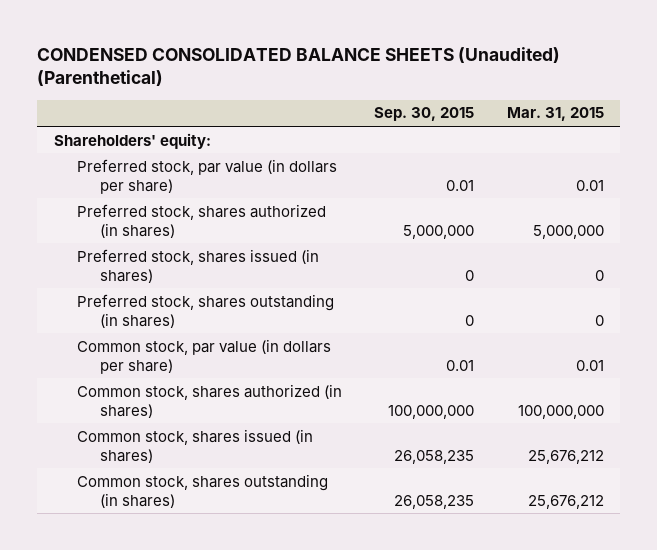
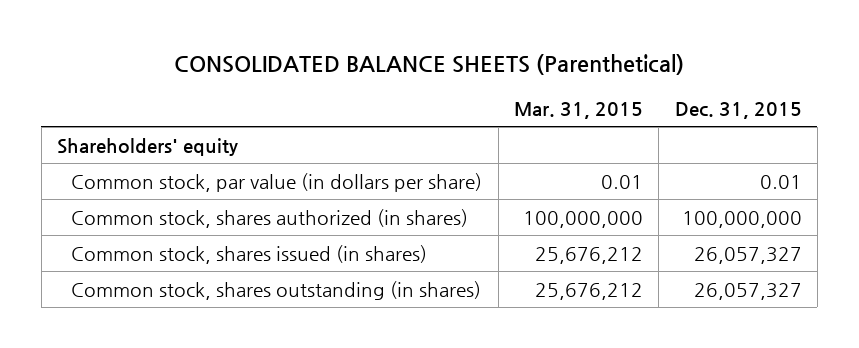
- CONDENSED CONSOLIDATED BALANCE SHEETS (Unaudited) (Parenthetical)
+ CONSOLIDATED BALANCE SHEETS (Parenthetical)
- | Sep. 30, 2015 | Mar. 31, 2015
+ | Mar. 31, 2015 | Dec. 31, 2015
- Shareholders' equity:
- Preferred stock, par value (in dollars per share) | 0.01 | 0.01
- Preferred stock, shares authorized (in shares) | 5,000,000 | 5,000,000
- Preferred stock, shares issued (in shares) | 0 | 0
- Preferred stock, shares outstanding (in shares) | 0 | 0
+ Shareholders' equity

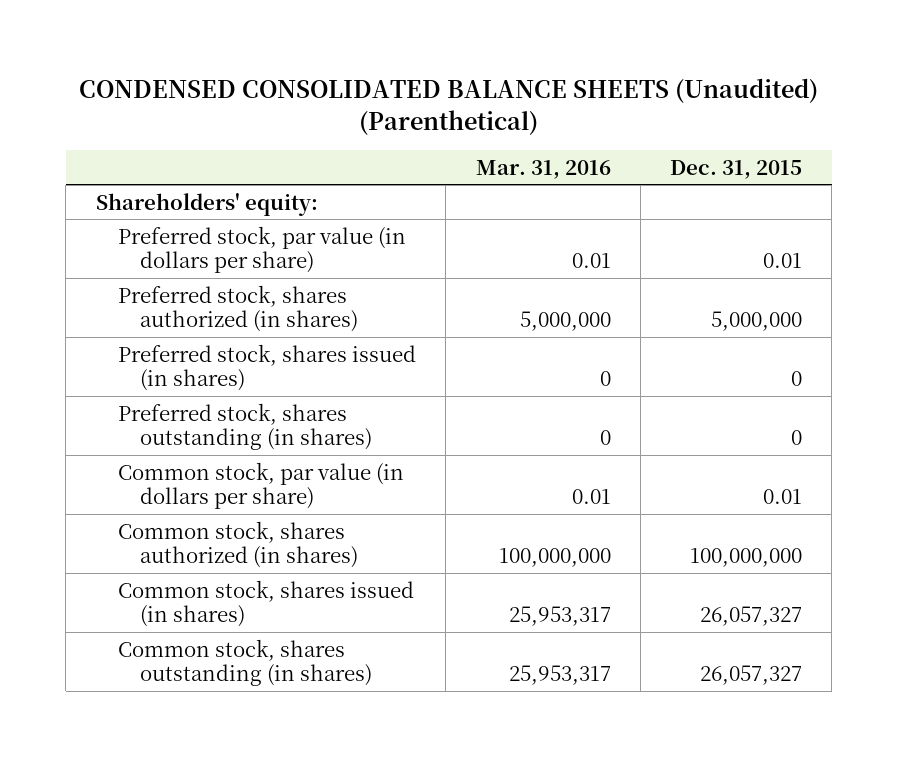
- CONSOLIDATED BALANCE SHEETS (Parenthetical)
+ CONDENSED CONSOLIDATED BALANCE SHEETS (Unaudited) (Parenthetical)
- | Mar. 31, 2015 | Dec. 31, 2015
+ | Mar. 31, 2016 | Dec. 31, 2015
- Shareholders' equity
+ Shareholders' equity:
+ Preferred stock, par value (in dollars per share) | 0.01 | 0.01
+ Preferred stock, shares authorized (in shares) | 5,000,000 | 5,000,000
+ Preferred stock, shares issued (in shares) | 0 | 0
+ Preferred stock, shares outstanding (in shares) | 0 | 0

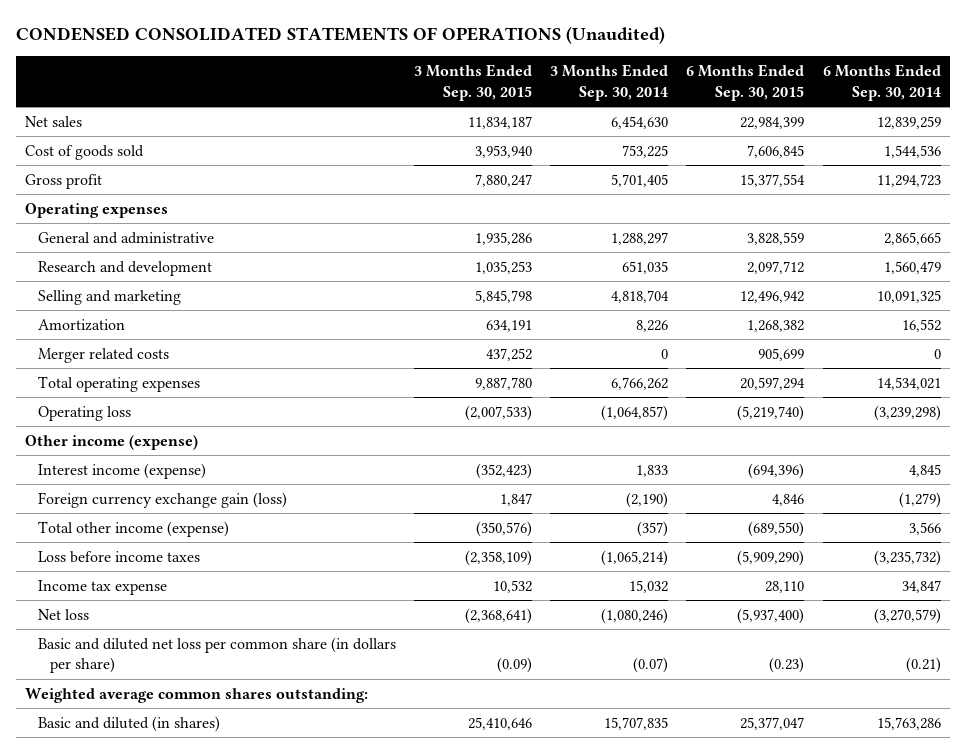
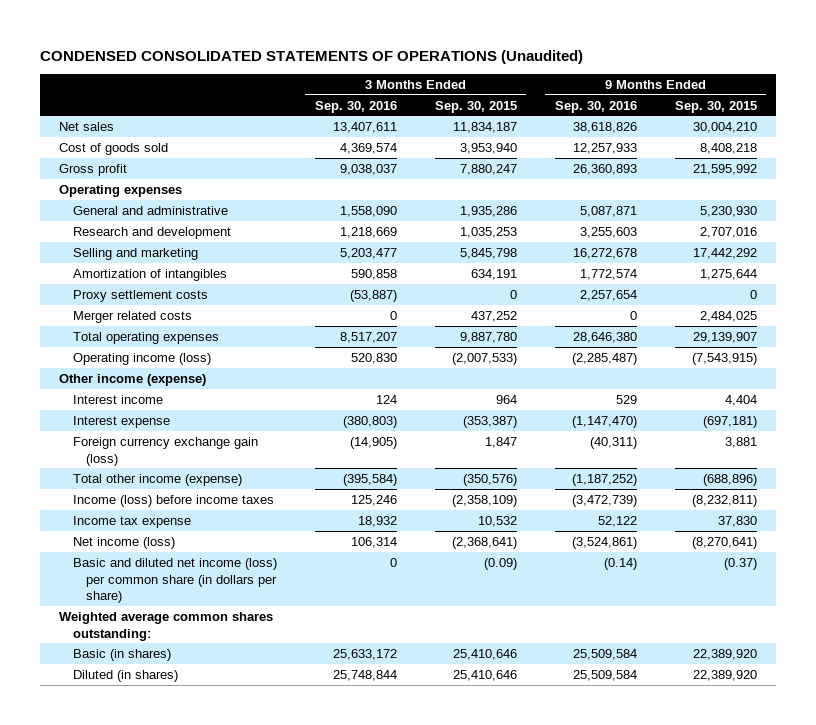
- | 3 Months Ended Sep. 30, 2015 | 3 Months Ended Sep. 30, 2014 | 6 Months Ended Sep. 30, 2015 | 6 Months Ended Sep. 30, 2014
+ | 3 Months Ended Sep. 30, 2016 | 3 Months Ended Sep. 30, 2015 | 9 Months Ended Sep. 30, 2016 | 9 Months Ended Sep. 30, 2015
- Amortization | 634,191 | 8,226 | 1,268,382 | 16,552
+ Amortization of intangibles | 590,858 | 634,191 | 1,772,574 | 1,275,644
+ Proxy settlement costs | (53,887) | 0 | 2,257,654 | 0
- Operating loss | (2,007,533) | (1,064,857) | (5,219,740) | (3,239,298)
+ Operating income (loss) | 520,830 | (2,007,533) | (2,285,487) | (7,543,915)
- Interest income (expense) | (352,423) | 1,833 | (694,396) | 4,845
+ Interest income | 124 | 964 | 529 | 4,404
+ Interest expense | (380,803) | (353,387) | (1,147,470) | (697,181)
- Loss before income taxes | (2,358,109) | (1,065,214) | (5,909,290) | (3,235,732)
+ Income (loss) before income taxes | 125,246 | (2,358,109) | (3,472,739) | (8,232,811)
- Net loss | (2,368,641) | (1,080,246) | (5,937,400) | (3,270,579)
- Basic and diluted net loss per common share (in dollars per share) | (0.09) | (0.07) | (0.23) | (0.21)
+ Net income (loss) | 106,314 | (2,368,641) | (3,524,861) | (8,270,641)
+ Basic and diluted net income (loss) per common share (in dollars per share) | 0 | (0.09) | (0.14) | (0.37)
- Basic and diluted (in shares) | 25,410,646 | 15,707,835 | 25,377,047 | 15,763,286
+ Basic (in shares) | 25,633,172 | 25,410,646 | 25,509,584 | 22,389,920
+ Diluted (in shares) | 25,748,844 | 25,410,646 | 25,509,584 | 22,389,920

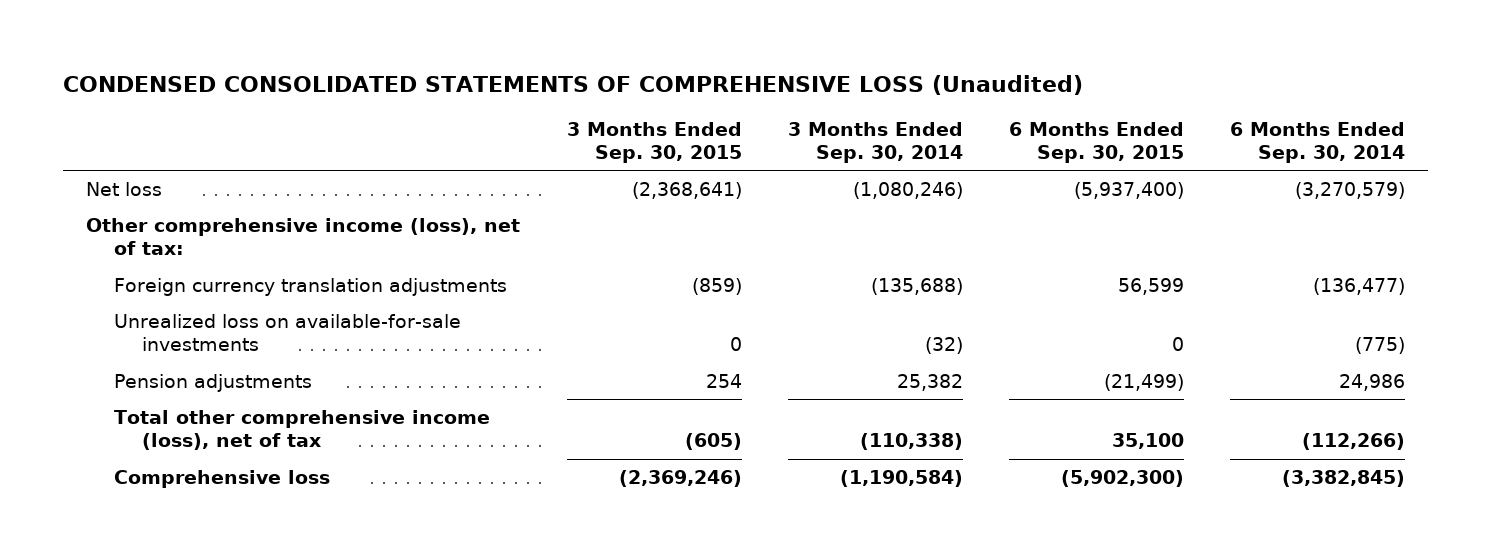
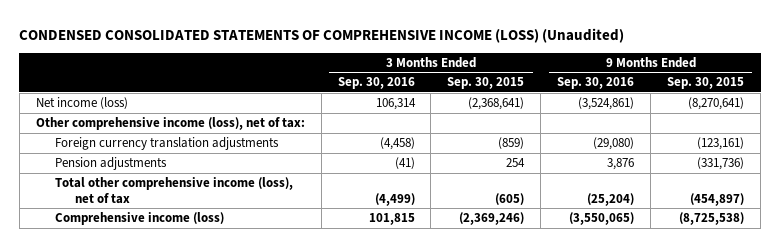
- CONDENSED CONSOLIDATED STATEMENTS OF COMPREHENSIVE LOSS (Unaudited)
+ CONDENSED CONSOLIDATED STATEMENTS OF COMPREHENSIVE INCOME (LOSS) (Unaudited)
- | 3 Months Ended Sep. 30, 2015 | 3 Months Ended Sep. 30, 2014 | 6 Months Ended Sep. 30, 2015 | 6 Months Ended Sep. 30, 2014
+ | 3 Months Ended Sep. 30, 2016 | 3 Months Ended Sep. 30, 2015 | 9 Months Ended Sep. 30, 2016 | 9 Months Ended Sep. 30, 2015
- Net loss | (2,368,641) | (1,080,246) | (5,937,400) | (3,270,579)
+ Net income (loss) | 106,314 | (2,368,641) | (3,524,861) | (8,270,641)
- Unrealized loss on available-for-sale investments | 0 | (32) | 0 | (775)
- Comprehensive loss | (2,369,246) | (1,190,584) | (5,902,300) | (3,382,845)
+ Comprehensive income (loss) | 101,815 | (2,369,246) | (3,550,065) | (8,725,538)

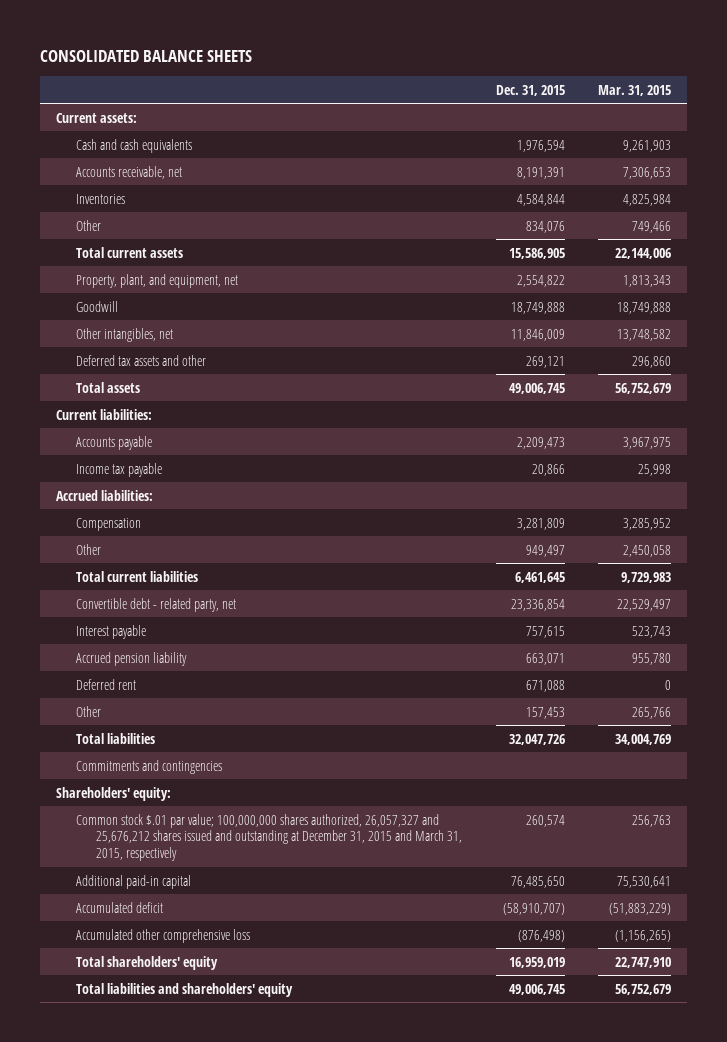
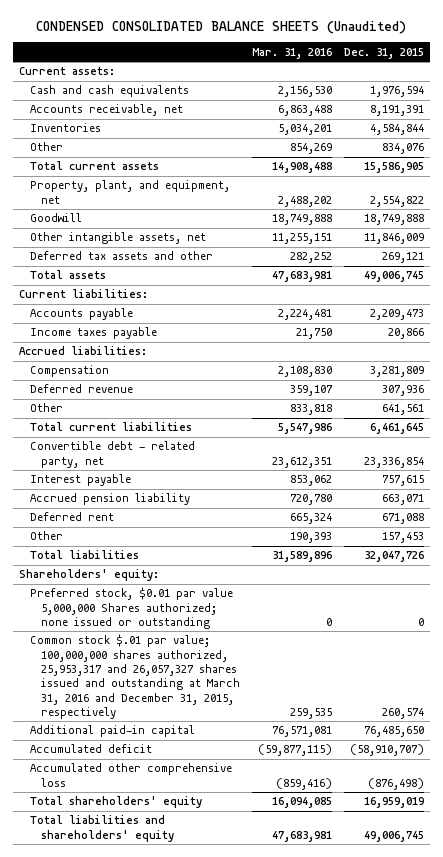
- CONSOLIDATED BALANCE SHEETS
+ CONDENSED CONSOLIDATED BALANCE SHEETS (Unaudited)
- | Dec. 31, 2015 | Mar. 31, 2015
+ | Mar. 31, 2016 | Dec. 31, 2015
- Other intangibles, net | 11,846,009 | 13,748,582
+ Other intangible assets, net | 11,255,151 | 11,846,009
- Income tax payable | 20,866 | 25,998
+ Income taxes payable | 21,750 | 20,866
- Other | 949,497 | 2,450,058
+ Deferred revenue | 359,107 | 307,936
+ Other | 833,818 | 641,561
- Commitments and contingencies
- Common stock $.01 par value; 100,000,000 shares authorized, 26,057,327 and 25,676,212 shares issued and outstanding at December 31, 2015 and March 31, 2015, respectively | 260,574 | 256,763
+ Preferred stock, $0.01 par value 5,000,000 Shares authorized; none issued or outstanding | 0 | 0
+ Common stock $.01 par value; 100,000,000 shares authorized, 25,953,317 and 26,057,327 shares issued and outstanding at March 31, 2016 and December 31, 2015, respectively | 259,535 | 260,574

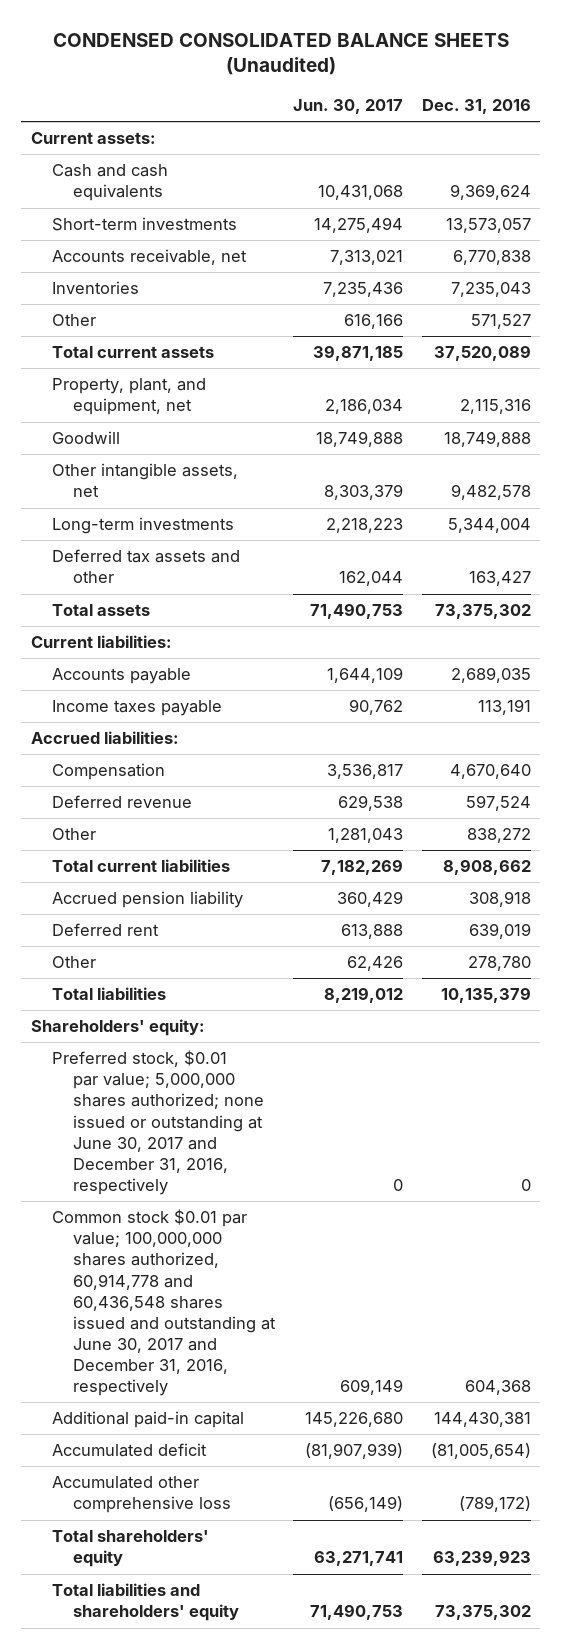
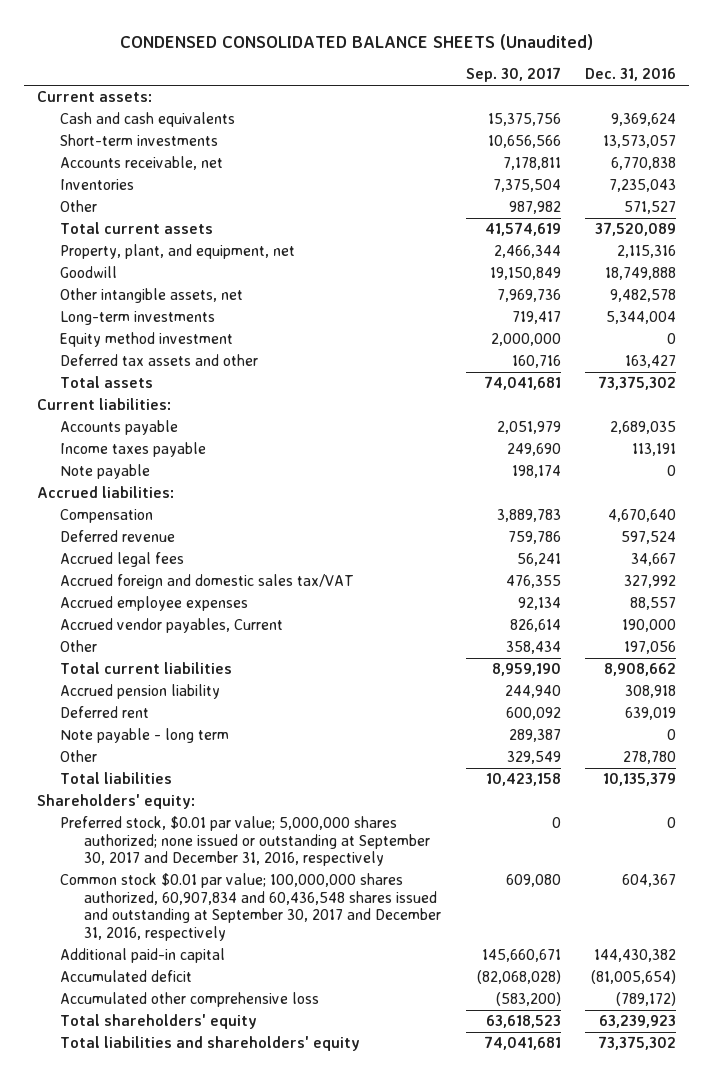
- | Jun. 30, 2017 | Dec. 31, 2016
+ | Sep. 30, 2017 | Dec. 31, 2016
+ Equity method investment | 2,000,000 | 0
+ Note payable | 198,174 | 0
- Other | 1,281,043 | 838,272
+ Accrued legal fees | 56,241 | 34,667
+ Accrued foreign and domestic sales tax/VAT | 476,355 | 327,992
+ Accrued employee expenses | 92,134 | 88,557
+ Accrued vendor payables, Current | 826,614 | 190,000
+ Other | 358,434 | 197,056
+ Note payable - long term | 289,387 | 0
- Preferred stock, $0.01 par value; 5,000,000 shares authorized; none issued or outstanding at June 30, 2017 and December 31, 2016, respectively | 0 | 0
- Common stock $0.01 par value; 100,000,000 shares authorized, 60,914,778 and 60,436,548 shares issued and outstanding at June 30, 2017 and December 31, 2016, respectively | 609,149 | 604,368
- Additional paid-in capital | 145,226,680 | 144,430,381
+ Preferred stock, $0.01 par value; 5,000,000 shares authorized; none issued or outstanding at September 30, 2017 and December 31, 2016, respectively | 0 | 0
+ Common stock $0.01 par value; 100,000,000 shares authorized, 60,907,834 and 60,436,548 shares issued and outstanding at September 30, 2017 and December 31, 2016, respectively | 609,080 | 604,367
+ Additional paid-in capital | 145,660,671 | 144,430,382

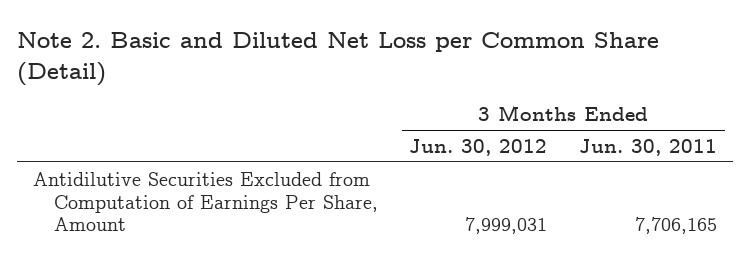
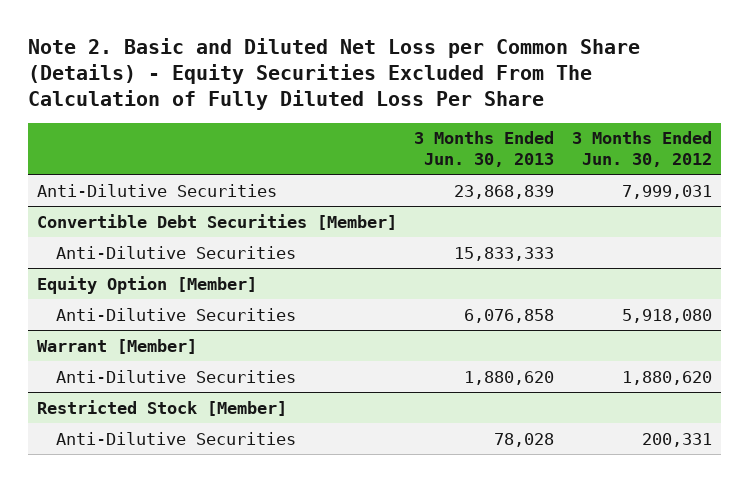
- Note 2. Basic and Diluted Net Loss per Common Share (Detail)
+ Note 2. Basic and Diluted Net Loss per Common Share (Details) - Equity Securities Excluded From The Calculation of Fully Diluted Loss Per Share
- | 3 Months Ended Jun. 30, 2012 | 3 Months Ended Jun. 30, 2011
+ | 3 Months Ended Jun. 30, 2013 | 3 Months Ended Jun. 30, 2012
- Antidilutive Securities Excluded from Computation of Earnings Per Share, Amount | 7,999,031 | 7,706,165
+ Anti-Dilutive Securities | 23,868,839 | 7,999,031
+ Convertible Debt Securities [Member]
+ Anti-Dilutive Securities | 15,833,333 |
+ Equity Option [Member]
+ Anti-Dilutive Securities | 6,076,858 | 5,918,080
+ Warrant [Member]
+ Anti-Dilutive Securities | 1,880,620 | 1,880,620
+ Restricted Stock [Member]
+ Anti-Dilutive Securities | 78,028 | 200,331

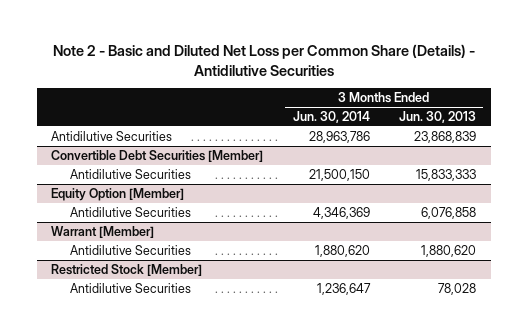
- Note 2. Basic and Diluted Net Loss per Common Share (Details) - Equity Securities Excluded From The Calculation of Fully Diluted Loss Per Share
+ Note 2 - Basic and Diluted Net Loss per Common Share (Details) - Antidilutive Securities
- | 3 Months Ended Jun. 30, 2013 | 3 Months Ended Jun. 30, 2012
+ | 3 Months Ended Jun. 30, 2014 | 3 Months Ended Jun. 30, 2013
- Anti-Dilutive Securities | 23,868,839 | 7,999,031
+ Antidilutive Securities | 28,963,786 | 23,868,839
@ Convertible Debt Securities [Member]
- Anti-Dilutive Securities | 15,833,333 |
+ Antidilutive Securities | 21,500,150 | 15,833,333
@ Equity Option [Member]
- Anti-Dilutive Securities | 6,076,858 | 5,918,080
+ Antidilutive Securities | 4,346,369 | 6,076,858
@ Warrant [Member]
- Anti-Dilutive Securities | 1,880,620 | 1,880,620
+ Antidilutive Securities | 1,880,620 | 1,880,620
@ Restricted Stock [Member]
- Anti-Dilutive Securities | 78,028 | 200,331
+ Antidilutive Securities | 1,236,647 | 78,028

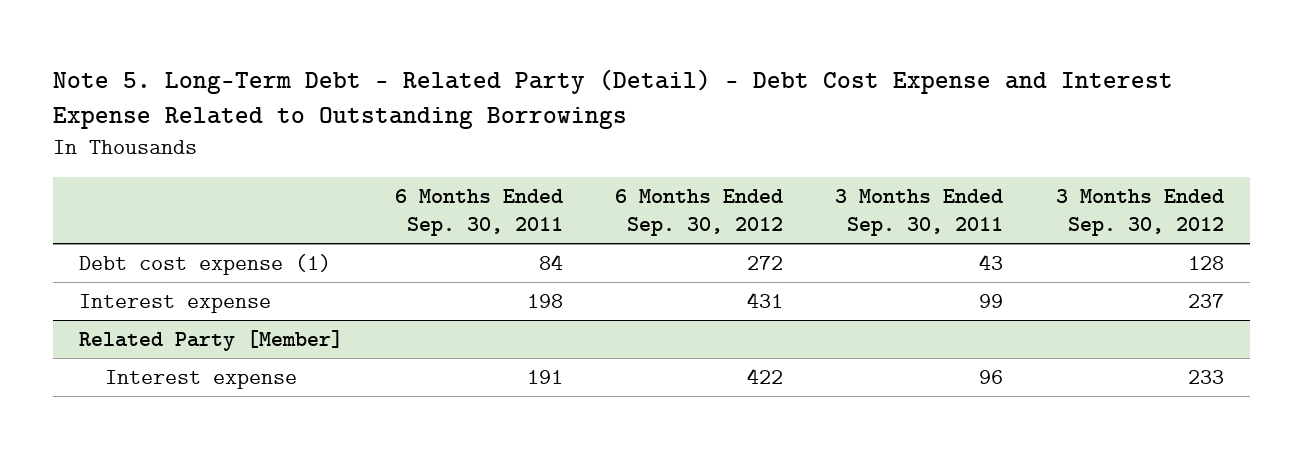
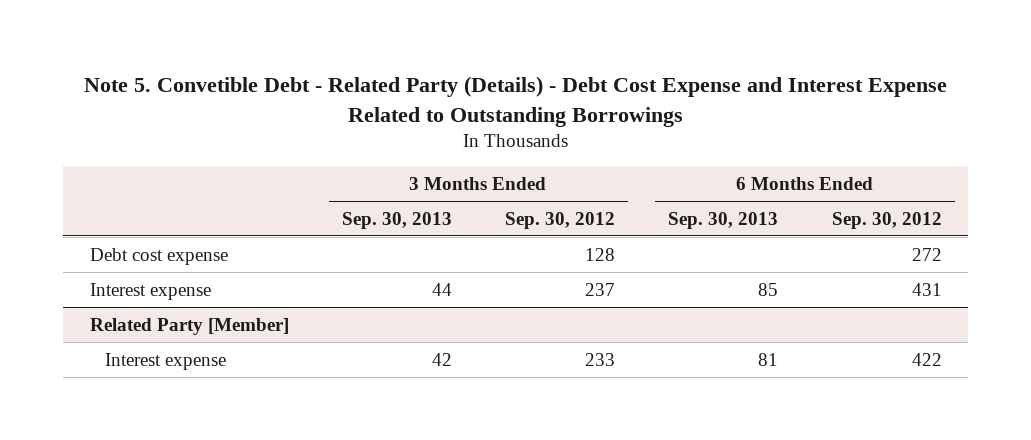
- Note 5. Long-Term Debt - Related Party (Detail) - Debt Cost Expense and Interest Expense Related to Outstanding Borrowings
+ Note 5. Convetible Debt - Related Party (Details) - Debt Cost Expense and Interest Expense Related to Outstanding Borrowings
- | 6 Months Ended Sep. 30, 2011 | 6 Months Ended Sep. 30, 2012 | 3 Months Ended Sep. 30, 2011 | 3 Months Ended Sep. 30, 2012
+ | 3 Months Ended Sep. 30, 2013 | 3 Months Ended Sep. 30, 2012 | 6 Months Ended Sep. 30, 2013 | 6 Months Ended Sep. 30, 2012
- Debt cost expense (1) | 84 | 272 | 43 | 128
+ Debt cost expense | | 128 | | 272

